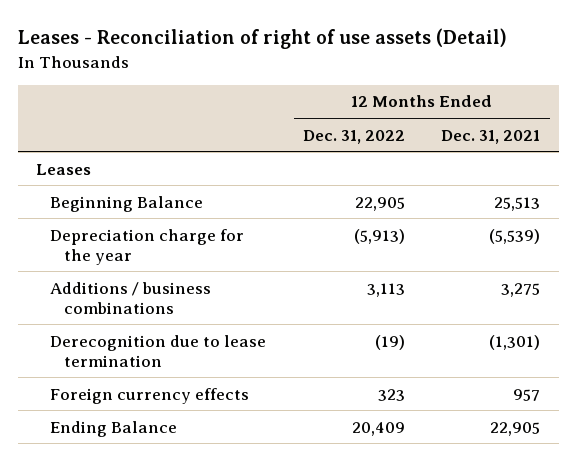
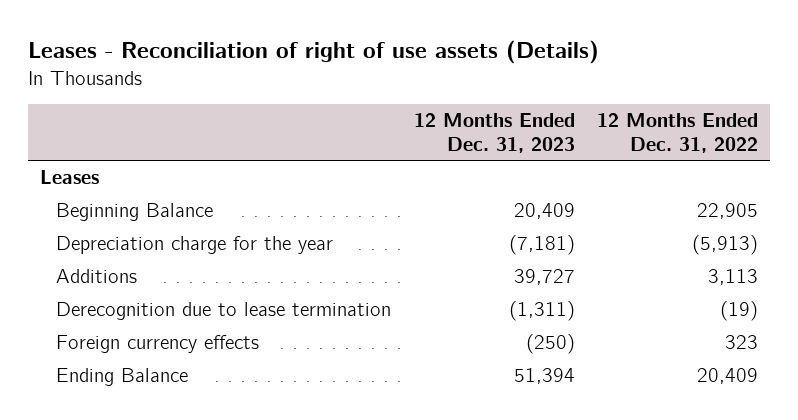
- Leases - Reconciliation of right of use assets (Detail)
+ Leases - Reconciliation of right of use assets (Details)
- | 12 Months Ended Dec. 31, 2022 | 12 Months Ended Dec. 31, 2021
+ | 12 Months Ended Dec. 31, 2023 | 12 Months Ended Dec. 31, 2022
- Additions / business combinations | 3,113 | 3,275
+ Additions | 39,727 | 3,113

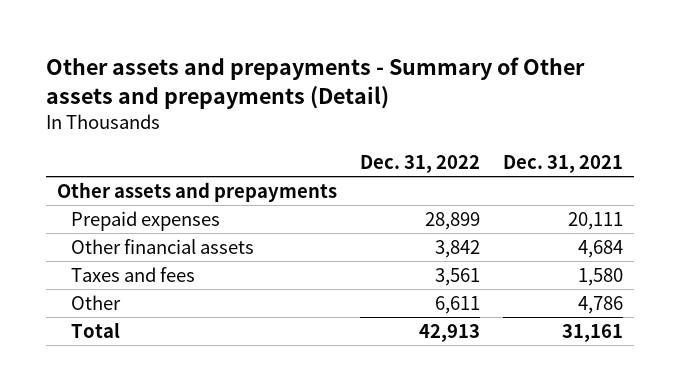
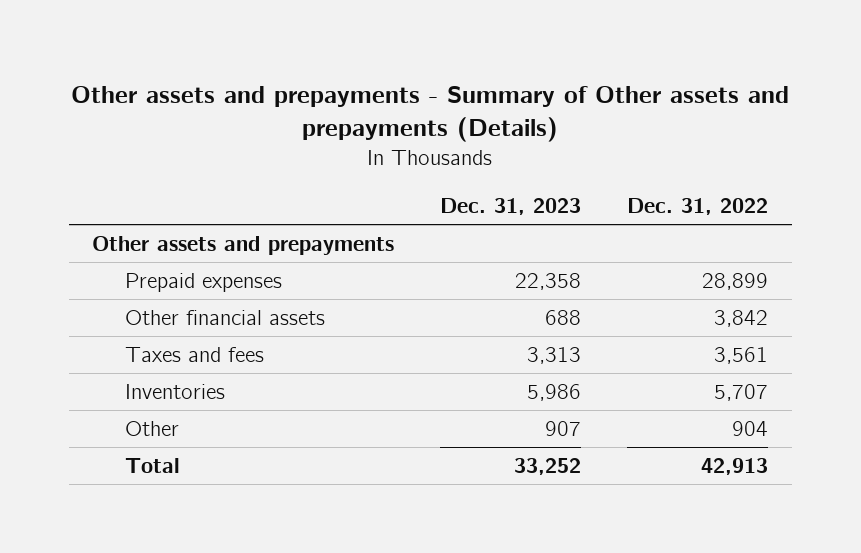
- Other assets and prepayments - Summary of Other assets and prepayments (Detail)
+ Other assets and prepayments - Summary of Other assets and prepayments (Details)
- | Dec. 31, 2022 | Dec. 31, 2021
+ | Dec. 31, 2023 | Dec. 31, 2022
- Other | 6,611 | 4,786
+ Inventories | 5,986 | 5,707
+ Other | 907 | 904

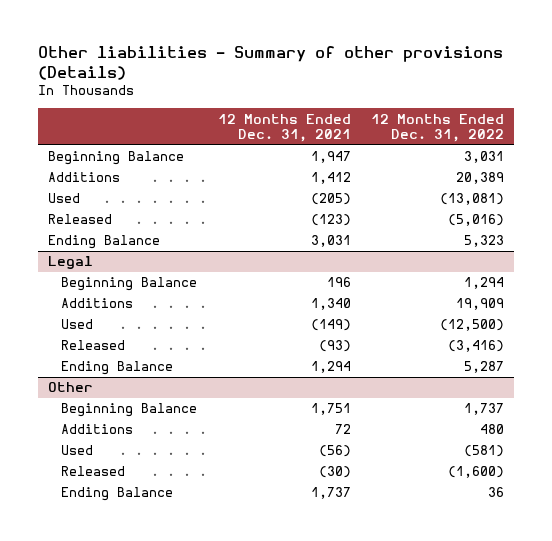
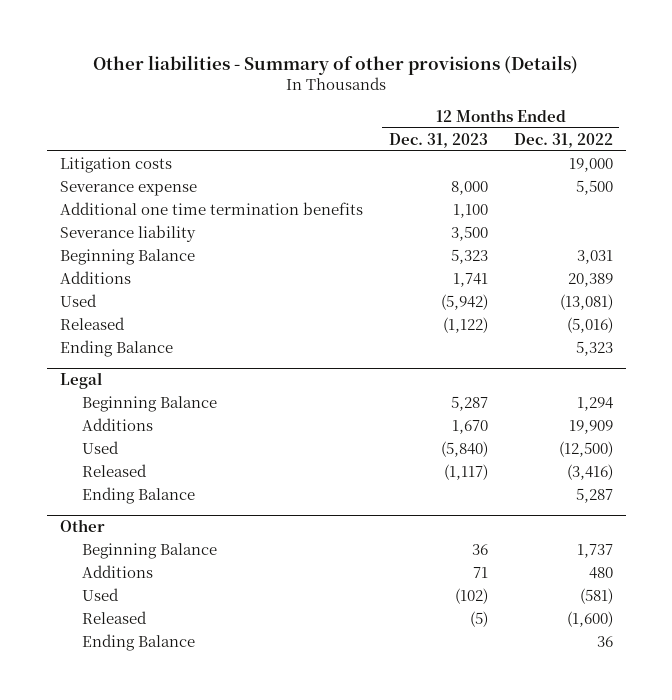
- | 12 Months Ended Dec. 31, 2021 | 12 Months Ended Dec. 31, 2022
+ | 12 Months Ended Dec. 31, 2023 | 12 Months Ended Dec. 31, 2022
+ Litigation costs | | 19,000
+ Severance expense | 8,000 | 5,500
+ Additional one time termination benefits | 1,100 |
+ Severance liability | 3,500 |

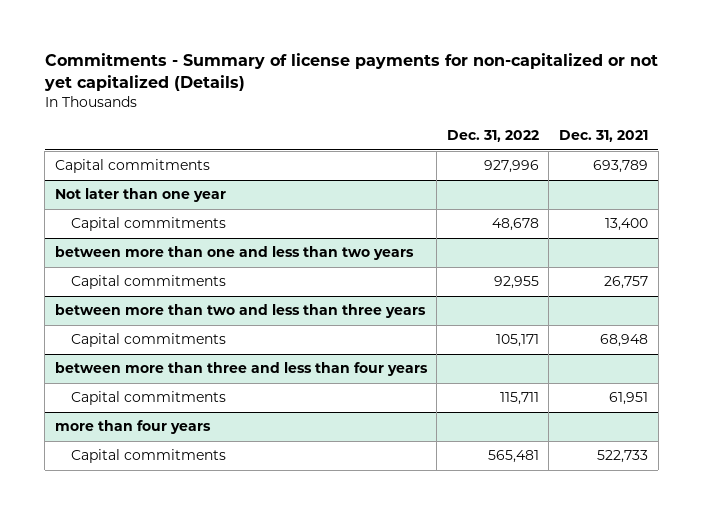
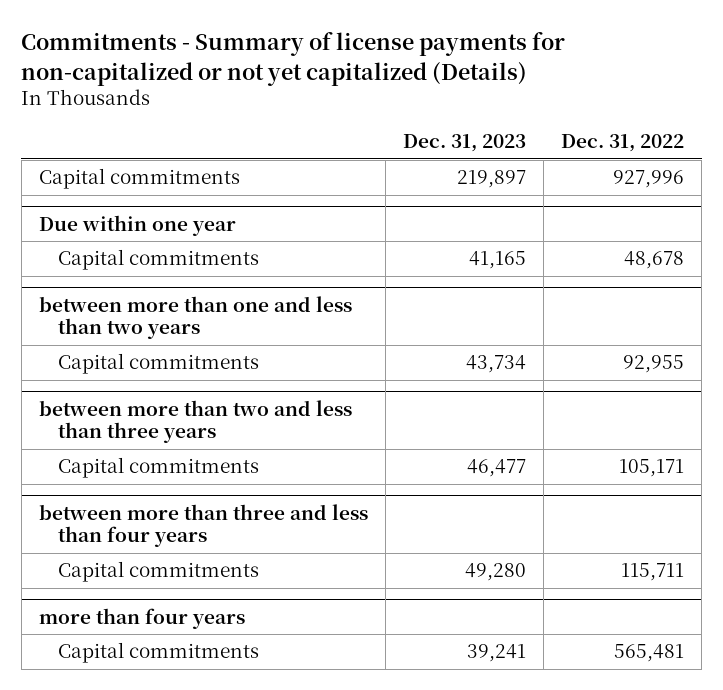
- | Dec. 31, 2022 | Dec. 31, 2021
+ | Dec. 31, 2023 | Dec. 31, 2022
- Not later than one year
+ Due within one year

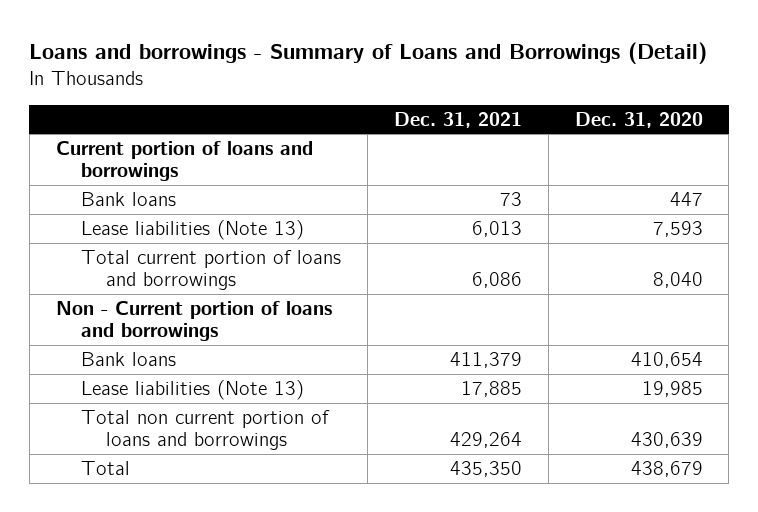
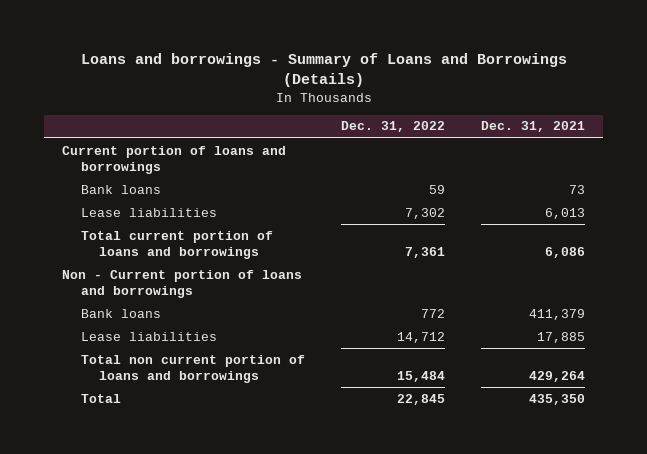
- Loans and borrowings - Summary of Loans and Borrowings (Detail)
+ Loans and borrowings - Summary of Loans and Borrowings (Details)
- | Dec. 31, 2021 | Dec. 31, 2020
+ | Dec. 31, 2022 | Dec. 31, 2021
- Lease liabilities (Note 13) | 6,013 | 7,593
+ Lease liabilities | 7,302 | 6,013
- Lease liabilities (Note 13) | 17,885 | 19,985
+ Lease liabilities | 14,712 | 17,885

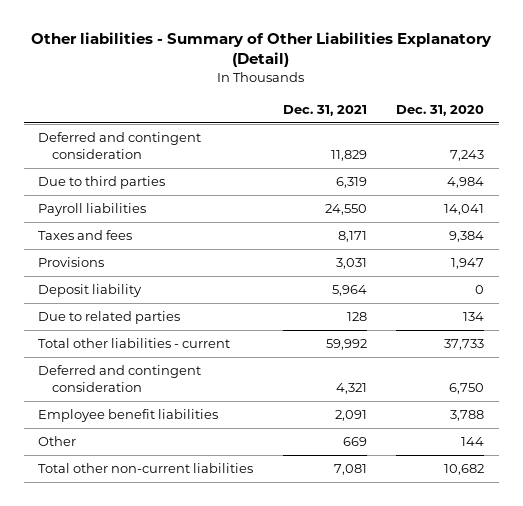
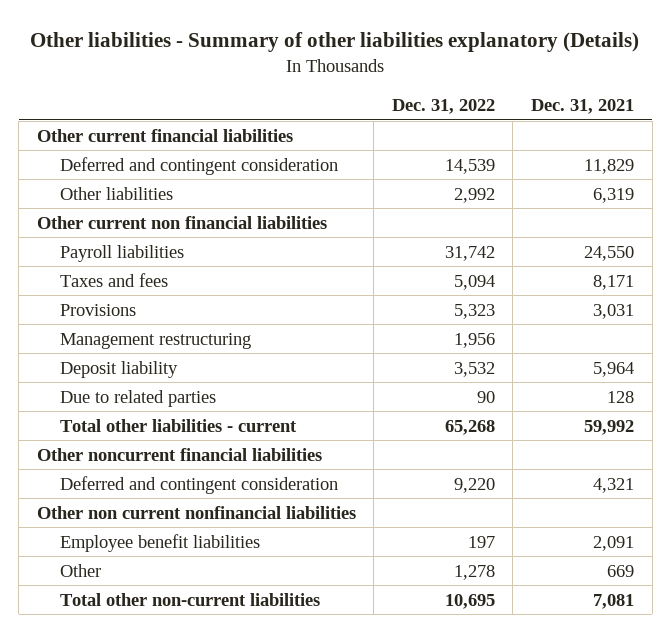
- Other liabilities - Summary of Other Liabilities Explanatory (Detail)
+ Other liabilities - Summary of other liabilities explanatory (Details)
- | Dec. 31, 2021 | Dec. 31, 2020
+ | Dec. 31, 2022 | Dec. 31, 2021
+ Other current financial liabilities
- Due to third parties | 6,319 | 4,984
+ Other liabilities | 2,992 | 6,319
+ Other current non financial liabilities
+ Management restructuring | 1,956 |
+ Other noncurrent financial liabilities
+ Other non current nonfinancial liabilities

